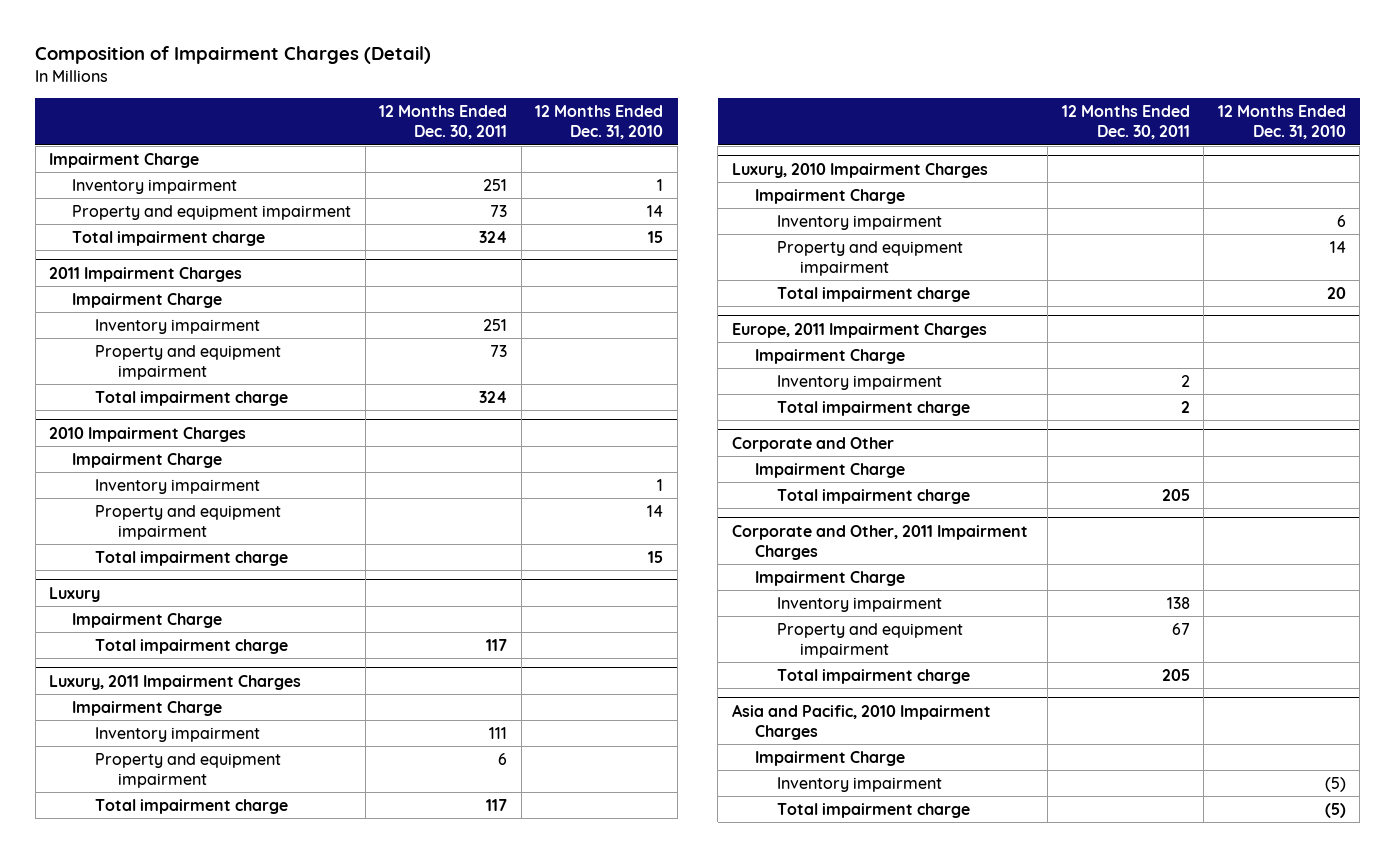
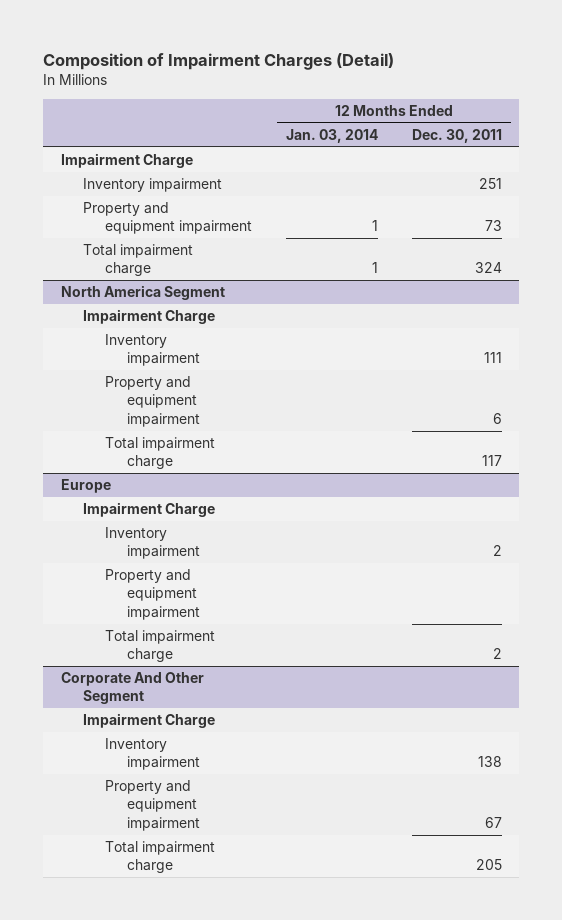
- | 12 Months Ended Dec. 30, 2011 | 12 Months Ended Dec. 31, 2010
+ | 12 Months Ended Jan. 03, 2014 | 12 Months Ended Dec. 30, 2011
- 2011 Impairment Charges
- Impairment Charge
- Inventory impairment | 251 |
- Property and equipment impairment | 73 |
- Total impairment charge | 324 |
- 2010 Impairment Charges
- Impairment Charge
- Inventory impairment | | 1
- Property and equipment impairment | | 14
- Total impairment charge | | 15
- Luxury
- Impairment Charge
- Total impairment charge | 117 |
- Luxury, 2011 Impairment Charges
+ North America Segment
- Luxury, 2010 Impairment Charges
- Impairment Charge
- Inventory impairment | | 6
- Property and equipment impairment | | 14
- Total impairment charge | | 20
- Europe, 2011 Impairment Charges
+ Europe
+ Property and equipment impairment
- Corporate and Other
- Impairment Charge
- Total impairment charge | 205 |
- Corporate and Other, 2011 Impairment Charges
+ Corporate And Other Segment
- Asia and Pacific, 2010 Impairment Charges
- Impairment Charge
- Inventory impairment | | (5)
- Total impairment charge | | (5)

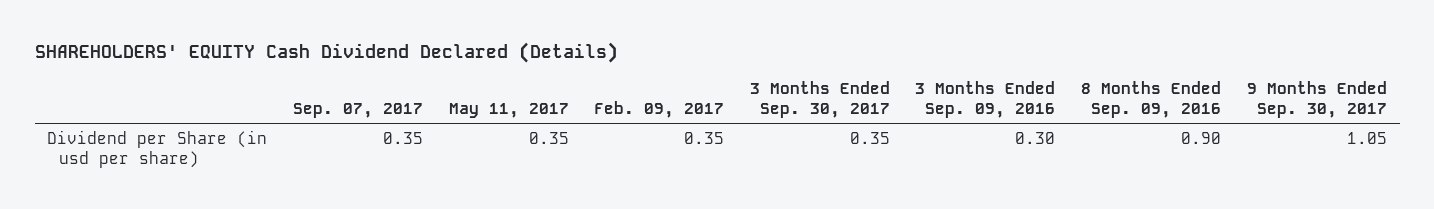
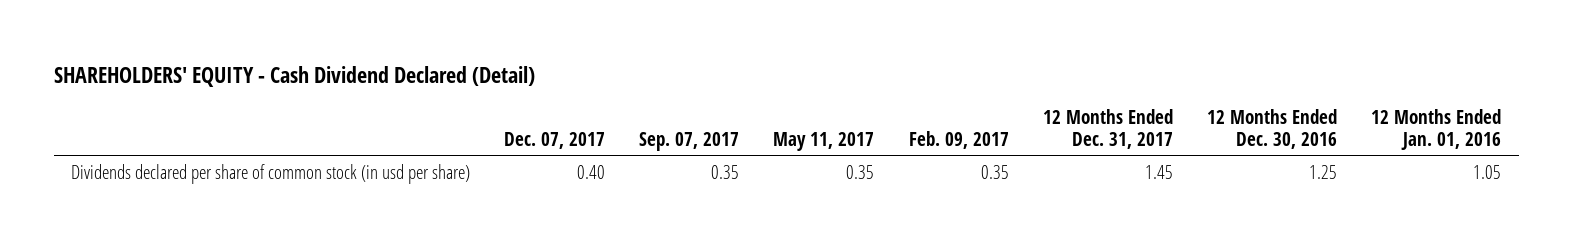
- SHAREHOLDERS' EQUITY Cash Dividend Declared (Details)
+ SHAREHOLDERS' EQUITY - Cash Dividend Declared (Detail)
- | Sep. 07, 2017 | May 11, 2017 | Feb. 09, 2017 | 3 Months Ended Sep. 30, 2017 | 3 Months Ended Sep. 09, 2016 | 8 Months Ended Sep. 09, 2016 | 9 Months Ended Sep. 30, 2017
+ | Dec. 07, 2017 | Sep. 07, 2017 | May 11, 2017 | Feb. 09, 2017 | 12 Months Ended Dec. 31, 2017 | 12 Months Ended Dec. 30, 2016 | 12 Months Ended Jan. 01, 2016
- Dividend per Share (in usd per share) | 0.35 | 0.35 | 0.35 | 0.35 | 0.30 | 0.90 | 1.05
+ Dividends declared per share of common stock (in usd per share) | 0.40 | 0.35 | 0.35 | 0.35 | 1.45 | 1.25 | 1.05

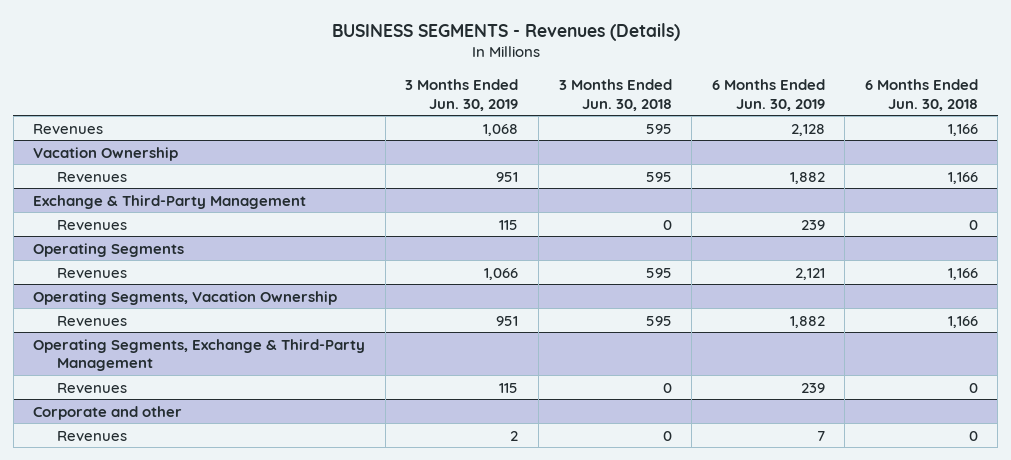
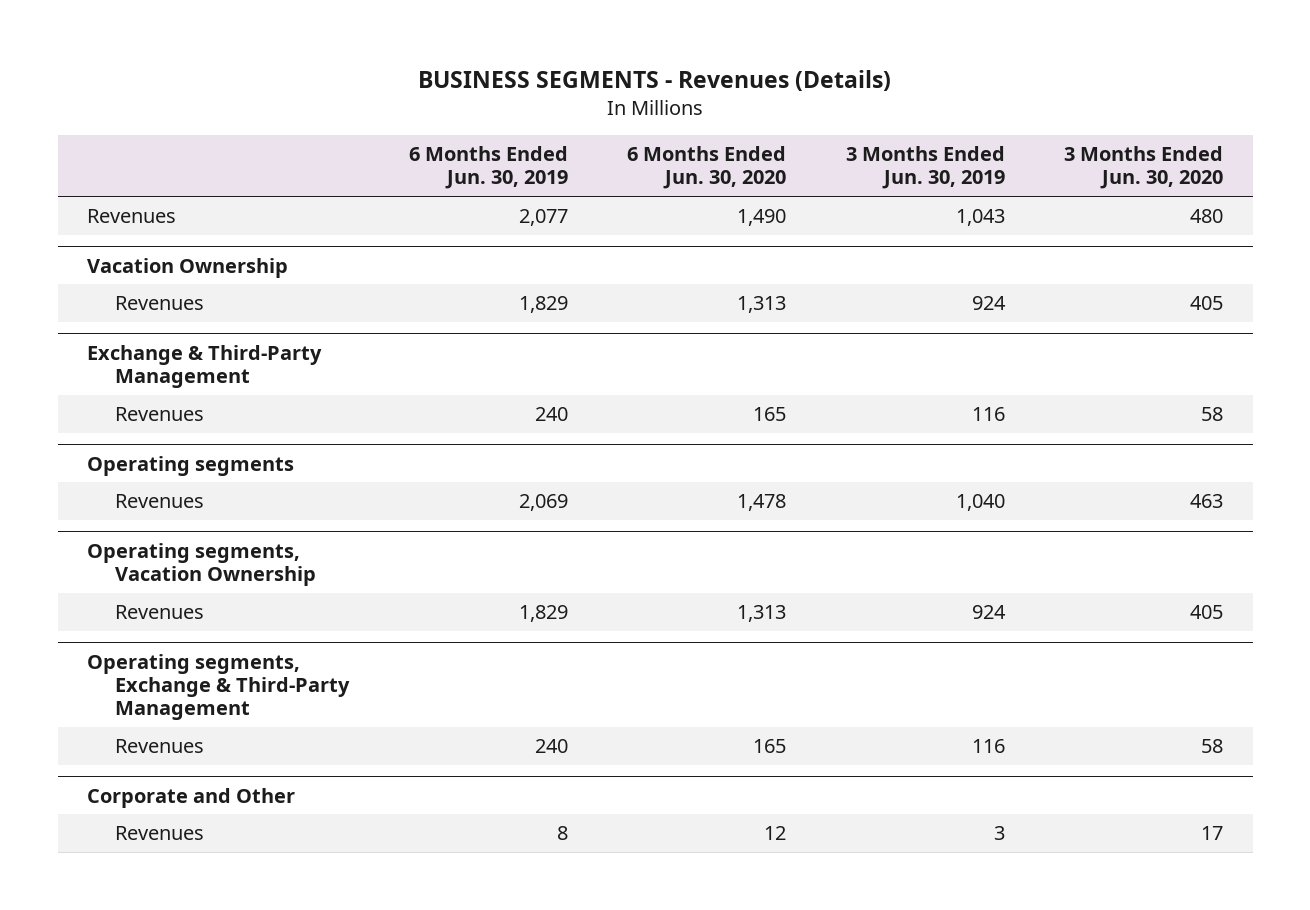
- | 3 Months Ended Jun. 30, 2019 | 3 Months Ended Jun. 30, 2018 | 6 Months Ended Jun. 30, 2019 | 6 Months Ended Jun. 30, 2018
+ | 6 Months Ended Jun. 30, 2019 | 6 Months Ended Jun. 30, 2020 | 3 Months Ended Jun. 30, 2019 | 3 Months Ended Jun. 30, 2020
- Revenues | 1,068 | 595 | 2,128 | 1,166
+ Revenues | 2,077 | 1,490 | 1,043 | 480
@ Vacation Ownership
- Revenues | 951 | 595 | 1,882 | 1,166
+ Revenues | 1,829 | 1,313 | 924 | 405
@ Exchange & Third-Party Management
- Revenues | 115 | 0 | 239 | 0
- Operating Segments
- Revenues | 1,066 | 595 | 2,121 | 1,166
- Operating Segments, Vacation Ownership
- Revenues | 951 | 595 | 1,882 | 1,166
- Operating Segments, Exchange & Third-Party Management
- Revenues | 115 | 0 | 239 | 0
- Corporate and other
- Revenues | 2 | 0 | 7 | 0
@ Exchange & Third-Party Management
+ Revenues | 240 | 165 | 116 | 58
+ Operating segments
+ Revenues | 2,069 | 1,478 | 1,040 | 463
+ Operating segments, Vacation Ownership
+ Revenues | 1,829 | 1,313 | 924 | 405
+ Operating segments, Exchange & Third-Party Management
+ Revenues | 240 | 165 | 116 | 58
+ Corporate and Other
+ Revenues | 8 | 12 | 3 | 17

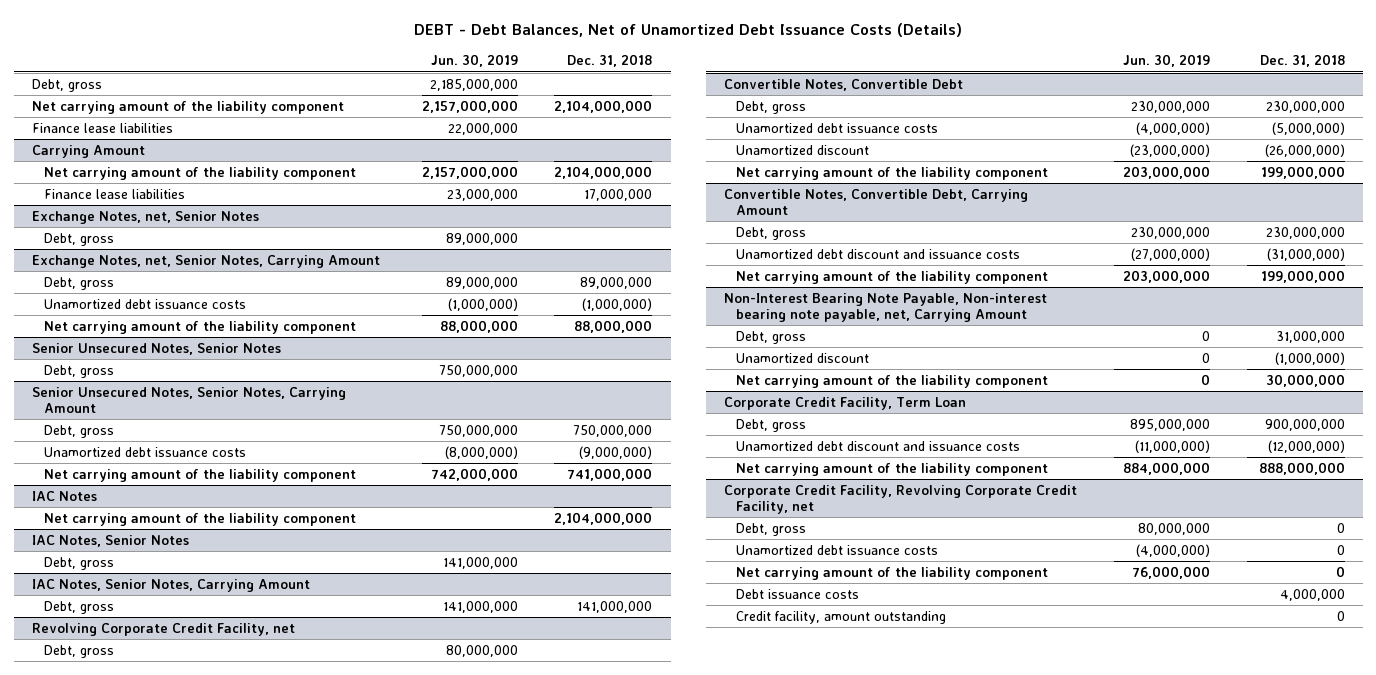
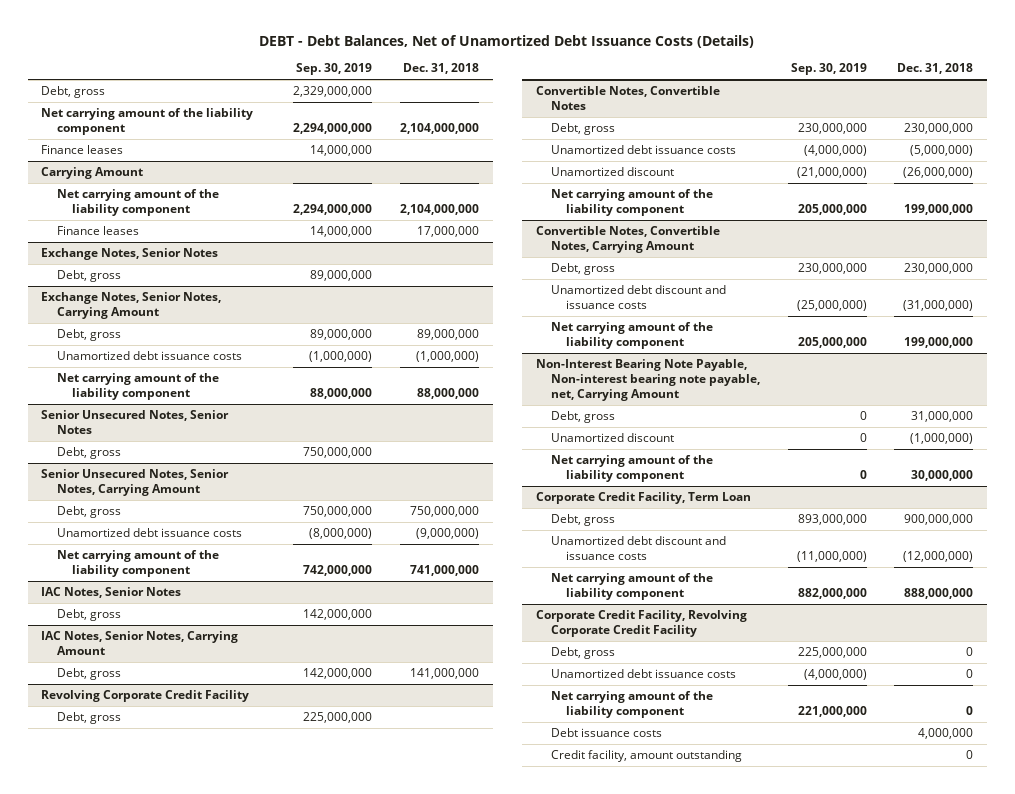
- | Jun. 30, 2019 | Dec. 31, 2018
+ | Sep. 30, 2019 | Dec. 31, 2018
- Finance lease liabilities | 22,000,000 |
+ Finance leases | 14,000,000 |
@ Carrying Amount
- Finance lease liabilities | 23,000,000 | 17,000,000
- Exchange Notes, net, Senior Notes
@ Carrying Amount
+ Finance leases | 14,000,000 | 17,000,000
+ Exchange Notes, Senior Notes
- Exchange Notes, net, Senior Notes, Carrying Amount
+ Exchange Notes, Senior Notes, Carrying Amount
- IAC Notes
- Net carrying amount of the liability component | | 2,104,000,000
- Revolving Corporate Credit Facility, net
+ Revolving Corporate Credit Facility
- Convertible Notes, Convertible Debt
+ Convertible Notes, Convertible Notes
- Convertible Notes, Convertible Debt, Carrying Amount
+ Convertible Notes, Convertible Notes, Carrying Amount
- Corporate Credit Facility, Revolving Corporate Credit Facility, net
+ Corporate Credit Facility, Revolving Corporate Credit Facility

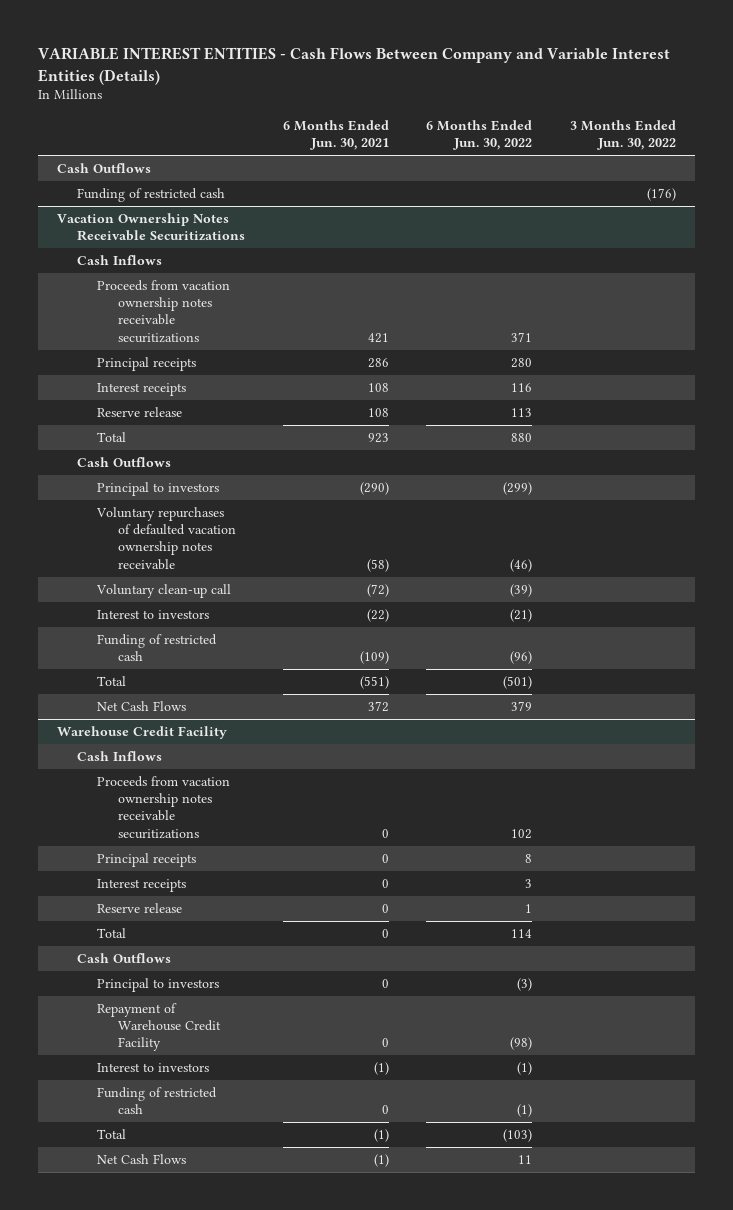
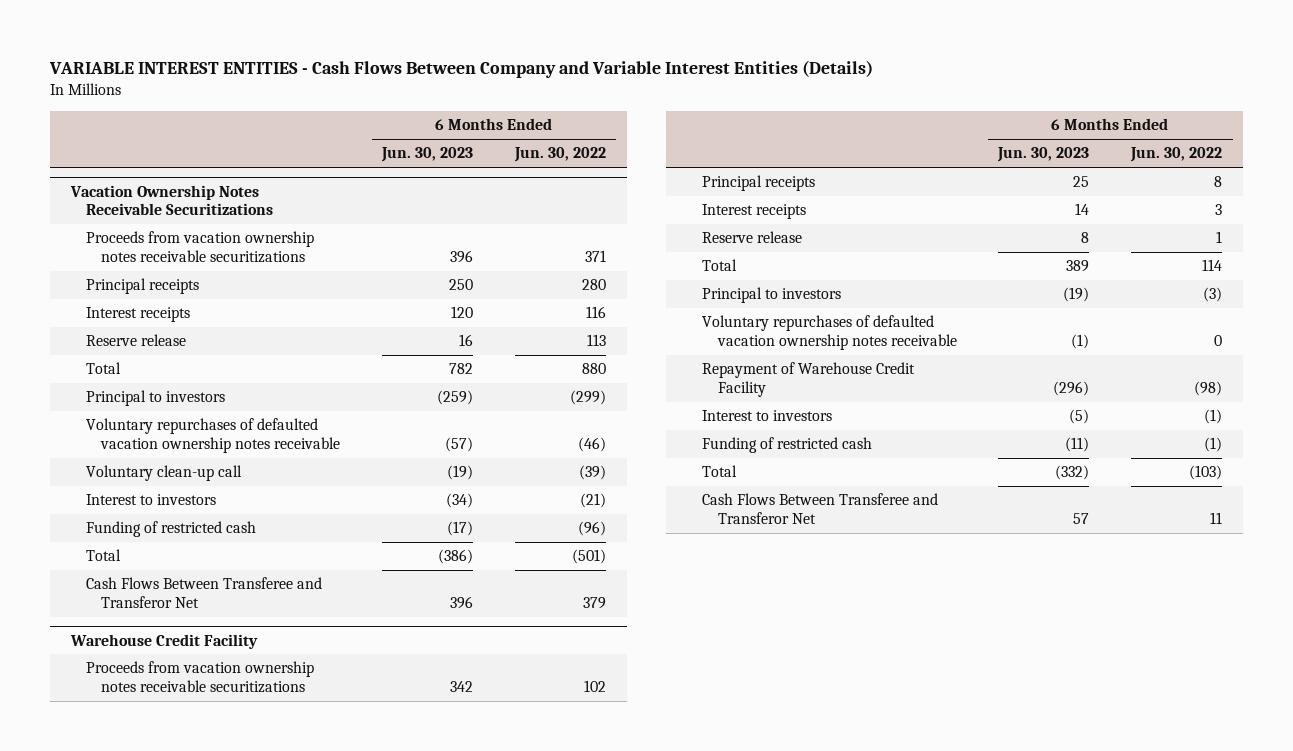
- | 6 Months Ended Jun. 30, 2021 | 6 Months Ended Jun. 30, 2022 | 3 Months Ended Jun. 30, 2022
+ | 6 Months Ended Jun. 30, 2023 | 6 Months Ended Jun. 30, 2022
- Cash Outflows
- Funding of restricted cash | | | (176)
@ Vacation Ownership Notes Receivable Securitizations
- Cash Inflows
- Cash Outflows
- Net Cash Flows | 372 | 379 |
+ Cash Flows Between Transferee and Transferor Net | 396 | 379
@ Warehouse Credit Facility
- Cash Inflows
- Cash Outflows
+ Voluntary repurchases of defaulted vacation ownership notes receivable | (1) | 0
- Net Cash Flows | (1) | 11 |
+ Cash Flows Between Transferee and Transferor Net | 57 | 11

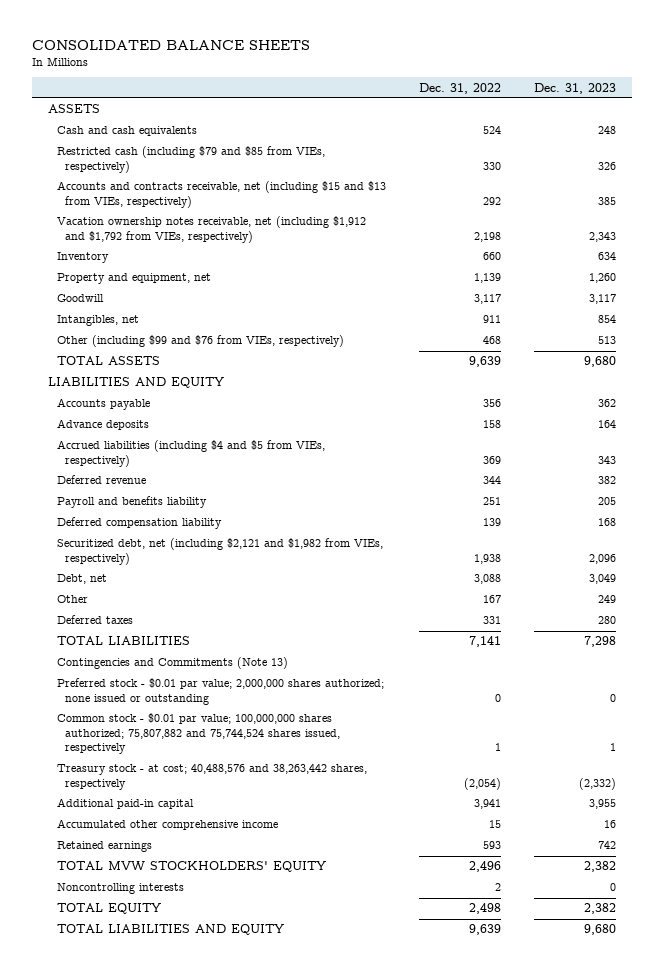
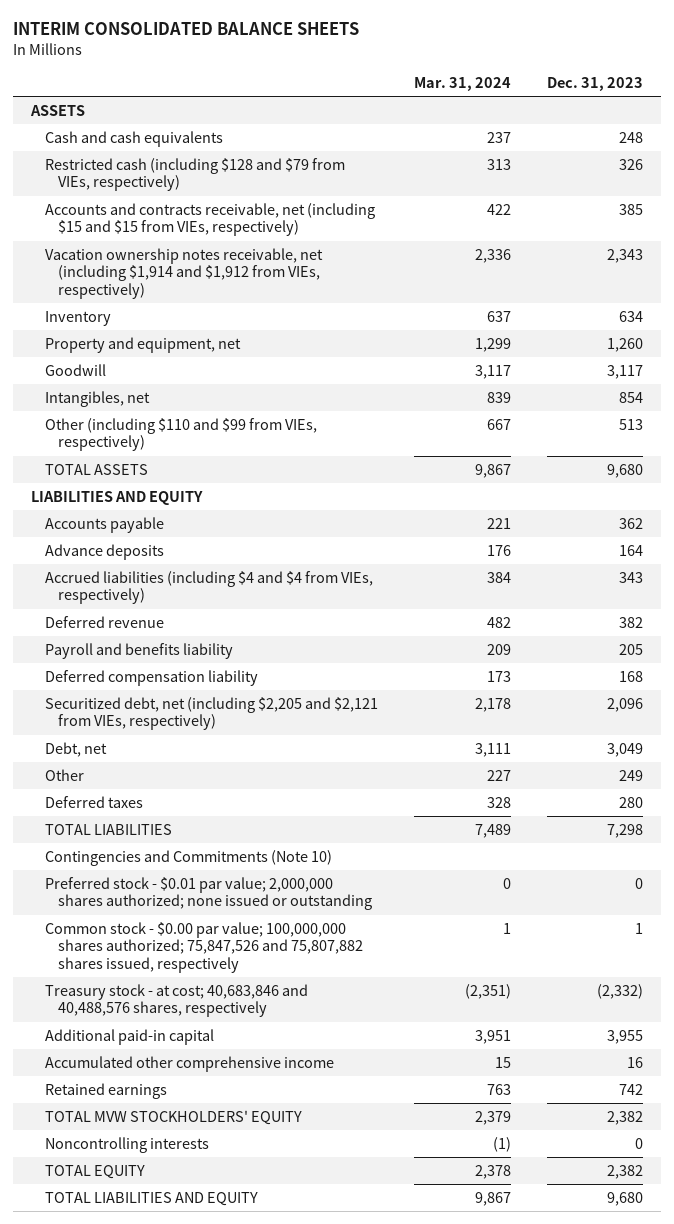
- CONSOLIDATED BALANCE SHEETS
+ INTERIM CONSOLIDATED BALANCE SHEETS
- | Dec. 31, 2022 | Dec. 31, 2023
+ | Mar. 31, 2024 | Dec. 31, 2023
- Restricted cash (including $79 and $85 from VIEs, respectively) | 330 | 326
- Accounts and contracts receivable, net (including $15 and $13 from VIEs, respectively) | 292 | 385
- Vacation ownership notes receivable, net (including $1,912 and $1,792 from VIEs, respectively) | 2,198 | 2,343
+ Restricted cash (including $128 and $79 from VIEs, respectively) | 313 | 326
+ Accounts and contracts receivable, net (including $15 and $15 from VIEs, respectively) | 422 | 385
+ Vacation ownership notes receivable, net (including $1,914 and $1,912 from VIEs, respectively) | 2,336 | 2,343
- Other (including $99 and $76 from VIEs, respectively) | 468 | 513
+ Other (including $110 and $99 from VIEs, respectively) | 667 | 513
- Accrued liabilities (including $4 and $5 from VIEs, respectively) | 369 | 343
+ Accrued liabilities (including $4 and $4 from VIEs, respectively) | 384 | 343
- Securitized debt, net (including $2,121 and $1,982 from VIEs, respectively) | 1,938 | 2,096
+ Securitized debt, net (including $2,205 and $2,121 from VIEs, respectively) | 2,178 | 2,096
- Contingencies and Commitments (Note 13)
+ Contingencies and Commitments (Note 10)
- Common stock - $0.01 par value; 100,000,000 shares authorized; 75,807,882 and 75,744,524 shares issued, respectively | 1 | 1
- Treasury stock - at cost; 40,488,576 and 38,263,442 shares, respectively | (2,054) | (2,332)
+ Common stock - $0.00 par value; 100,000,000 shares authorized; 75,847,526 and 75,807,882 shares issued, respectively | 1 | 1
+ Treasury stock - at cost; 40,683,846 and 40,488,576 shares, respectively | (2,351) | (2,332)

